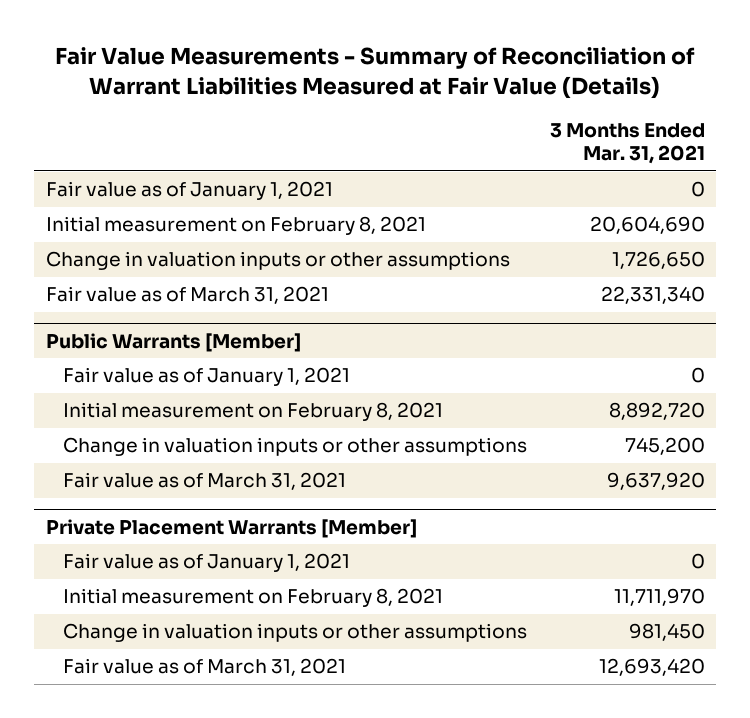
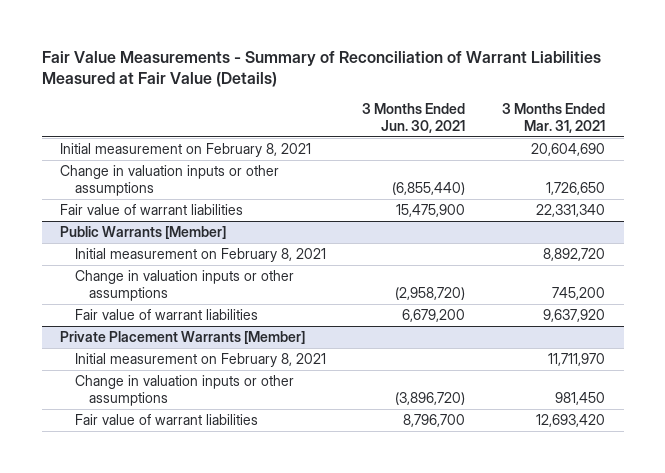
- | 3 Months Ended Mar. 31, 2021
+ | 3 Months Ended Jun. 30, 2021 | 3 Months Ended Mar. 31, 2021
- Fair value as of January 1, 2021 | 0
- Fair value as of March 31, 2021 | 22,331,340
+ Fair value of warrant liabilities | 15,475,900 | 22,331,340
@ Public Warrants [Member]
- Fair value as of January 1, 2021 | 0
- Fair value as of March 31, 2021 | 9,637,920
+ Fair value of warrant liabilities | 6,679,200 | 9,637,920
@ Private Placement Warrants [Member]
- Fair value as of January 1, 2021 | 0
- Fair value as of March 31, 2021 | 12,693,420
+ Fair value of warrant liabilities | 8,796,700 | 12,693,420

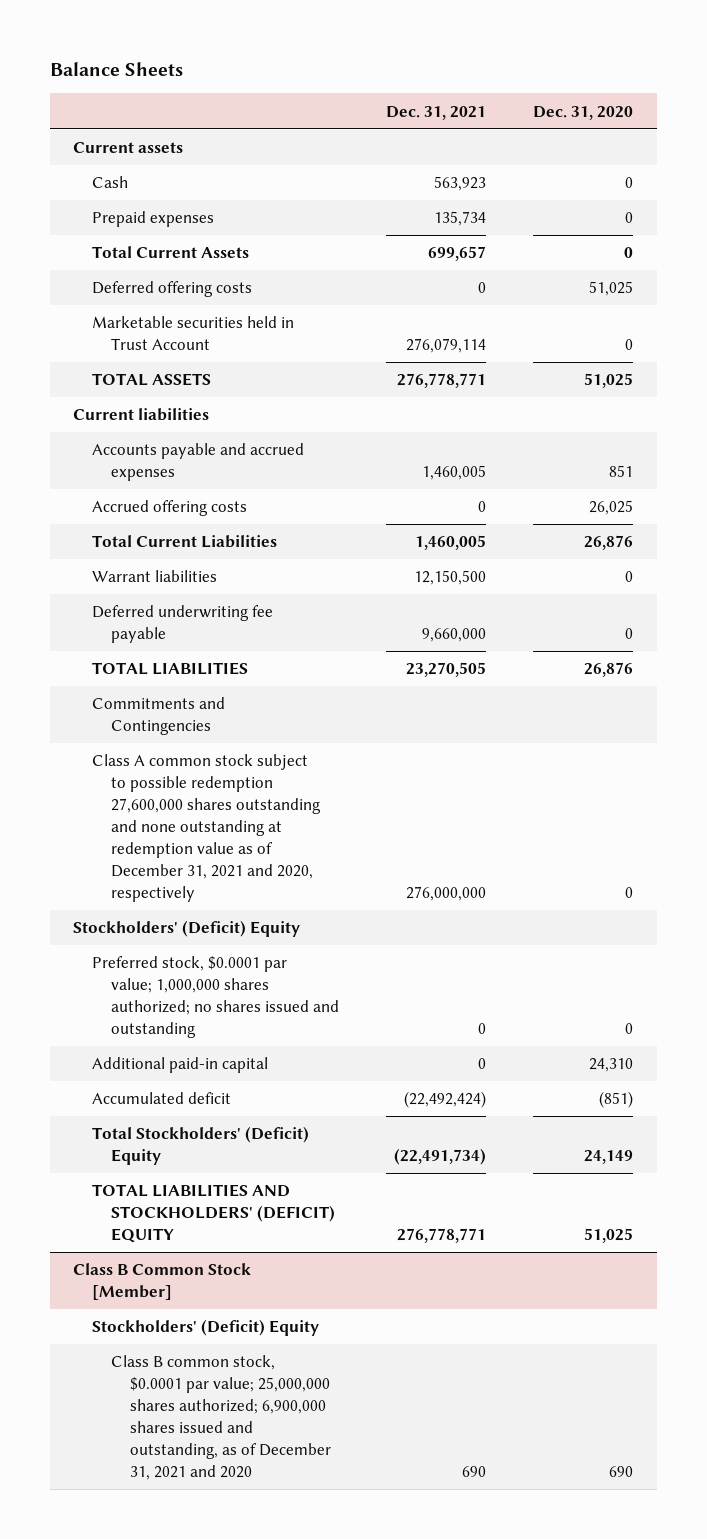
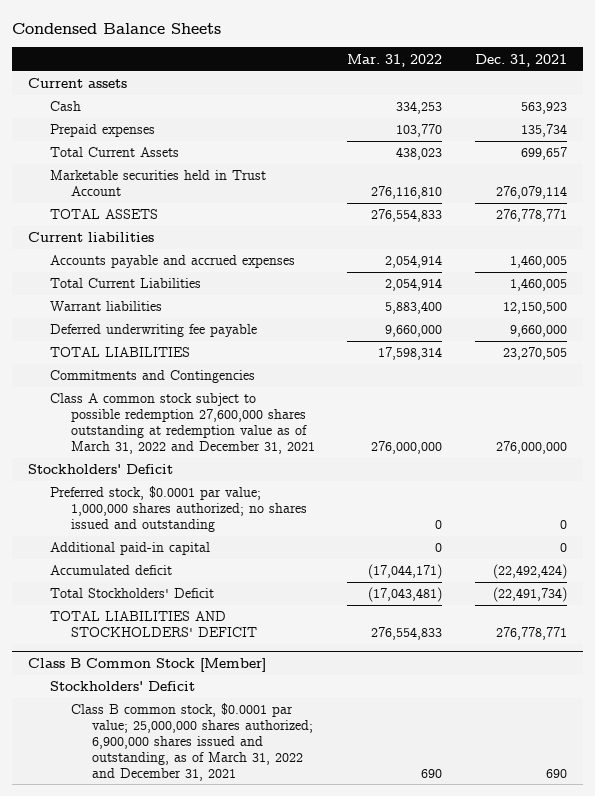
- Balance Sheets
+ Condensed Balance Sheets
- | Dec. 31, 2021 | Dec. 31, 2020
+ | Mar. 31, 2022 | Dec. 31, 2021
- Deferred offering costs | 0 | 51,025
- Accrued offering costs | 0 | 26,025
- Class A common stock subject to possible redemption 27,600,000 shares outstanding and none outstanding at redemption value as of December 31, 2021 and 2020, respectively | 276,000,000 | 0
- Stockholders' (Deficit) Equity
+ Class A common stock subject to possible redemption 27,600,000 shares outstanding at redemption value as of March 31, 2022 and December 31, 2021 | 276,000,000 | 276,000,000
+ Stockholders' Deficit
- Total Stockholders' (Deficit) Equity | (22,491,734) | 24,149
- TOTAL LIABILITIES AND STOCKHOLDERS' (DEFICIT) EQUITY | 276,778,771 | 51,025
+ Total Stockholders' Deficit | (17,043,481) | (22,491,734)
+ TOTAL LIABILITIES AND STOCKHOLDERS' DEFICIT | 276,554,833 | 276,778,771
@ Class B Common Stock [Member]
- Stockholders' (Deficit) Equity
- Class B common stock, $0.0001 par value; 25,000,000 shares authorized; 6,900,000 shares issued and outstanding, as of December 31, 2021 and 2020 | 690 | 690
+ Stockholders' Deficit
+ Class B common stock, $0.0001 par value; 25,000,000 shares authorized; 6,900,000 shares issued and outstanding, as of March 31, 2022 and December 31, 2021 | 690 | 690

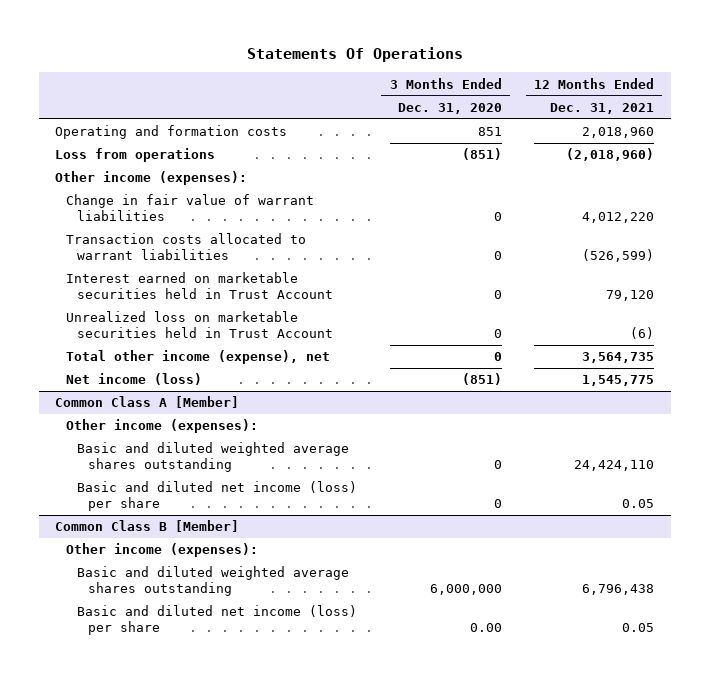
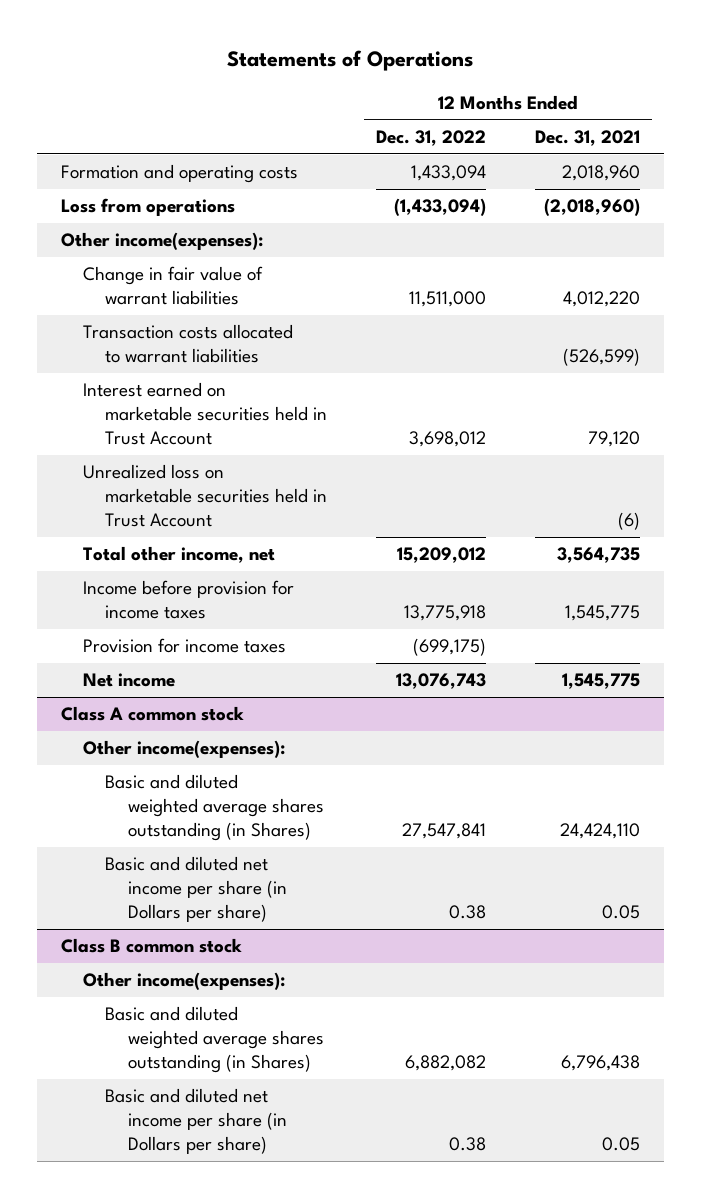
- Statements Of Operations
+ Statements of Operations
- | 3 Months Ended Dec. 31, 2020 | 12 Months Ended Dec. 31, 2021
+ | 12 Months Ended Dec. 31, 2022 | 12 Months Ended Dec. 31, 2021
- Operating and formation costs | 851 | 2,018,960
+ Formation and operating costs | 1,433,094 | 2,018,960
- Other income (expenses):
+ Other income(expenses):
- Total other income (expense), net | 0 | 3,564,735
- Net income (loss) | (851) | 1,545,775
- Common Class A [Member]
- Other income (expenses):
- Basic and diluted weighted average shares outstanding | 0 | 24,424,110
- Basic and diluted net income (loss) per share | 0 | 0.05
- Common Class B [Member]
- Other income (expenses):
- Basic and diluted weighted average shares outstanding | 6,000,000 | 6,796,438
- Basic and diluted net income (loss) per share | 0.00 | 0.05
+ Total other income, net | 15,209,012 | 3,564,735
+ Income before provision for income taxes | 13,775,918 | 1,545,775
+ Provision for income taxes | (699,175) |
+ Net income | 13,076,743 | 1,545,775
+ Class A common stock
+ Other income(expenses):
+ Basic and diluted weighted average shares outstanding (in Shares) | 27,547,841 | 24,424,110
+ Basic and diluted net income per share (in Dollars per share) | 0.38 | 0.05
+ Class B common stock
+ Other income(expenses):
+ Basic and diluted weighted average shares outstanding (in Shares) | 6,882,082 | 6,796,438
+ Basic and diluted net income per share (in Dollars per share) | 0.38 | 0.05

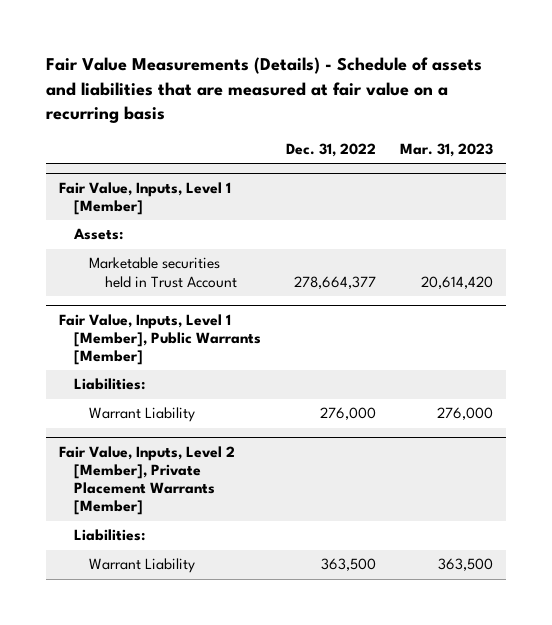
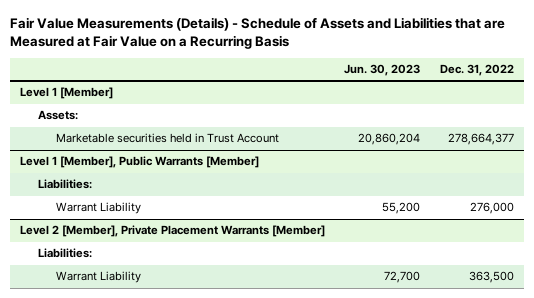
- Fair Value Measurements (Details) - Schedule of assets and liabilities that are measured at fair value on a recurring basis
+ Fair Value Measurements (Details) - Schedule of Assets and Liabilities that are Measured at Fair Value on a Recurring Basis
- | Dec. 31, 2022 | Mar. 31, 2023
+ | Jun. 30, 2023 | Dec. 31, 2022
- Fair Value, Inputs, Level 1 [Member]
+ Level 1 [Member]
- Fair Value, Inputs, Level 1 [Member], Public Warrants [Member]
+ Level 1 [Member], Public Warrants [Member]
- Fair Value, Inputs, Level 2 [Member], Private Placement Warrants [Member]
+ Level 2 [Member], Private Placement Warrants [Member]

